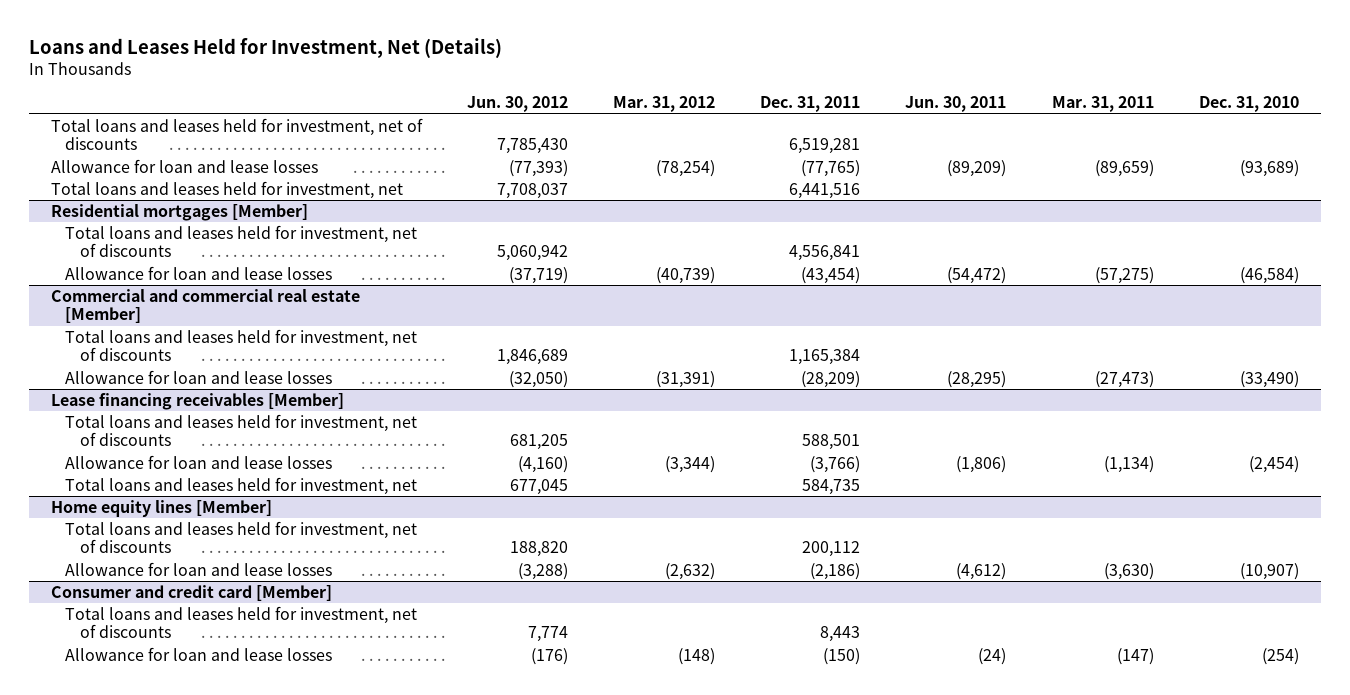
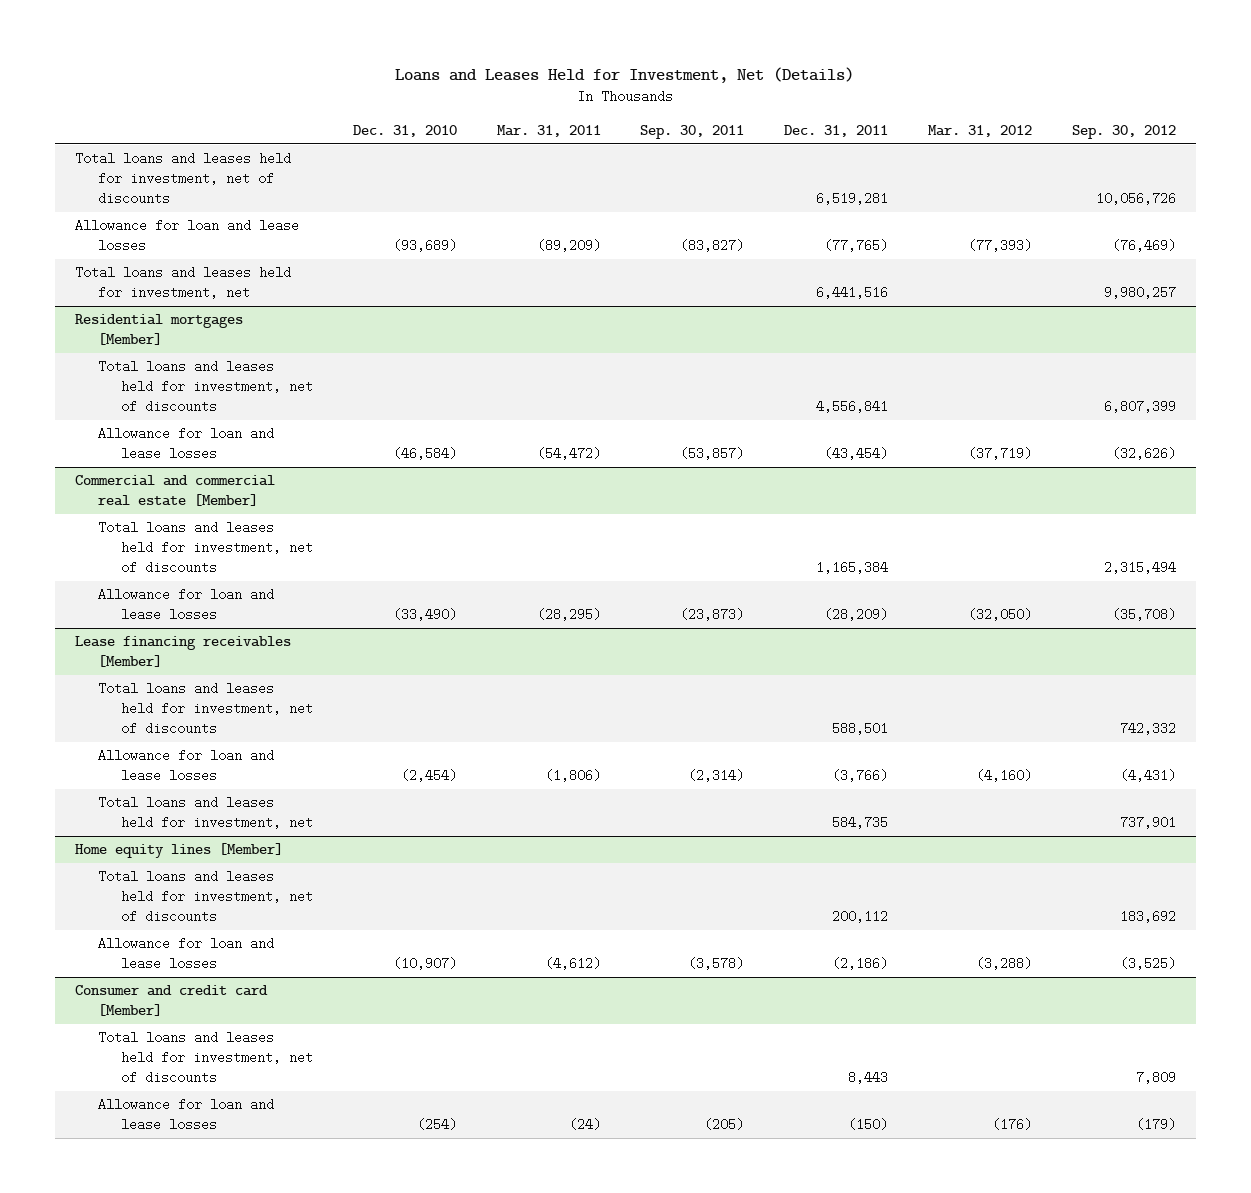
- | Jun. 30, 2012 | Mar. 31, 2012 | Dec. 31, 2011 | Jun. 30, 2011 | Mar. 31, 2011 | Dec. 31, 2010
+ | Dec. 31, 2010 | Mar. 31, 2011 | Sep. 30, 2011 | Dec. 31, 2011 | Mar. 31, 2012 | Sep. 30, 2012
- Allowance for loan and lease losses | (77,393) | (78,254) | (77,765) | (89,209) | (89,659) | (93,689)
+ Allowance for loan and lease losses | (93,689) | (89,209) | (83,827) | (77,765) | (77,393) | (76,469)
@ Residential mortgages [Member]
- Allowance for loan and lease losses | (37,719) | (40,739) | (43,454) | (54,472) | (57,275) | (46,584)
+ Allowance for loan and lease losses | (46,584) | (54,472) | (53,857) | (43,454) | (37,719) | (32,626)
@ Commercial and commercial real estate [Member]
- Allowance for loan and lease losses | (32,050) | (31,391) | (28,209) | (28,295) | (27,473) | (33,490)
+ Allowance for loan and lease losses | (33,490) | (28,295) | (23,873) | (28,209) | (32,050) | (35,708)
@ Lease financing receivables [Member]
- Allowance for loan and lease losses | (4,160) | (3,344) | (3,766) | (1,806) | (1,134) | (2,454)
+ Allowance for loan and lease losses | (2,454) | (1,806) | (2,314) | (3,766) | (4,160) | (4,431)
@ Home equity lines [Member]
- Allowance for loan and lease losses | (3,288) | (2,632) | (2,186) | (4,612) | (3,630) | (10,907)
+ Allowance for loan and lease losses | (10,907) | (4,612) | (3,578) | (2,186) | (3,288) | (3,525)
@ Consumer and credit card [Member]
- Allowance for loan and lease losses | (176) | (148) | (150) | (24) | (147) | (254)
+ Allowance for loan and lease losses | (254) | (24) | (205) | (150) | (176) | (179)

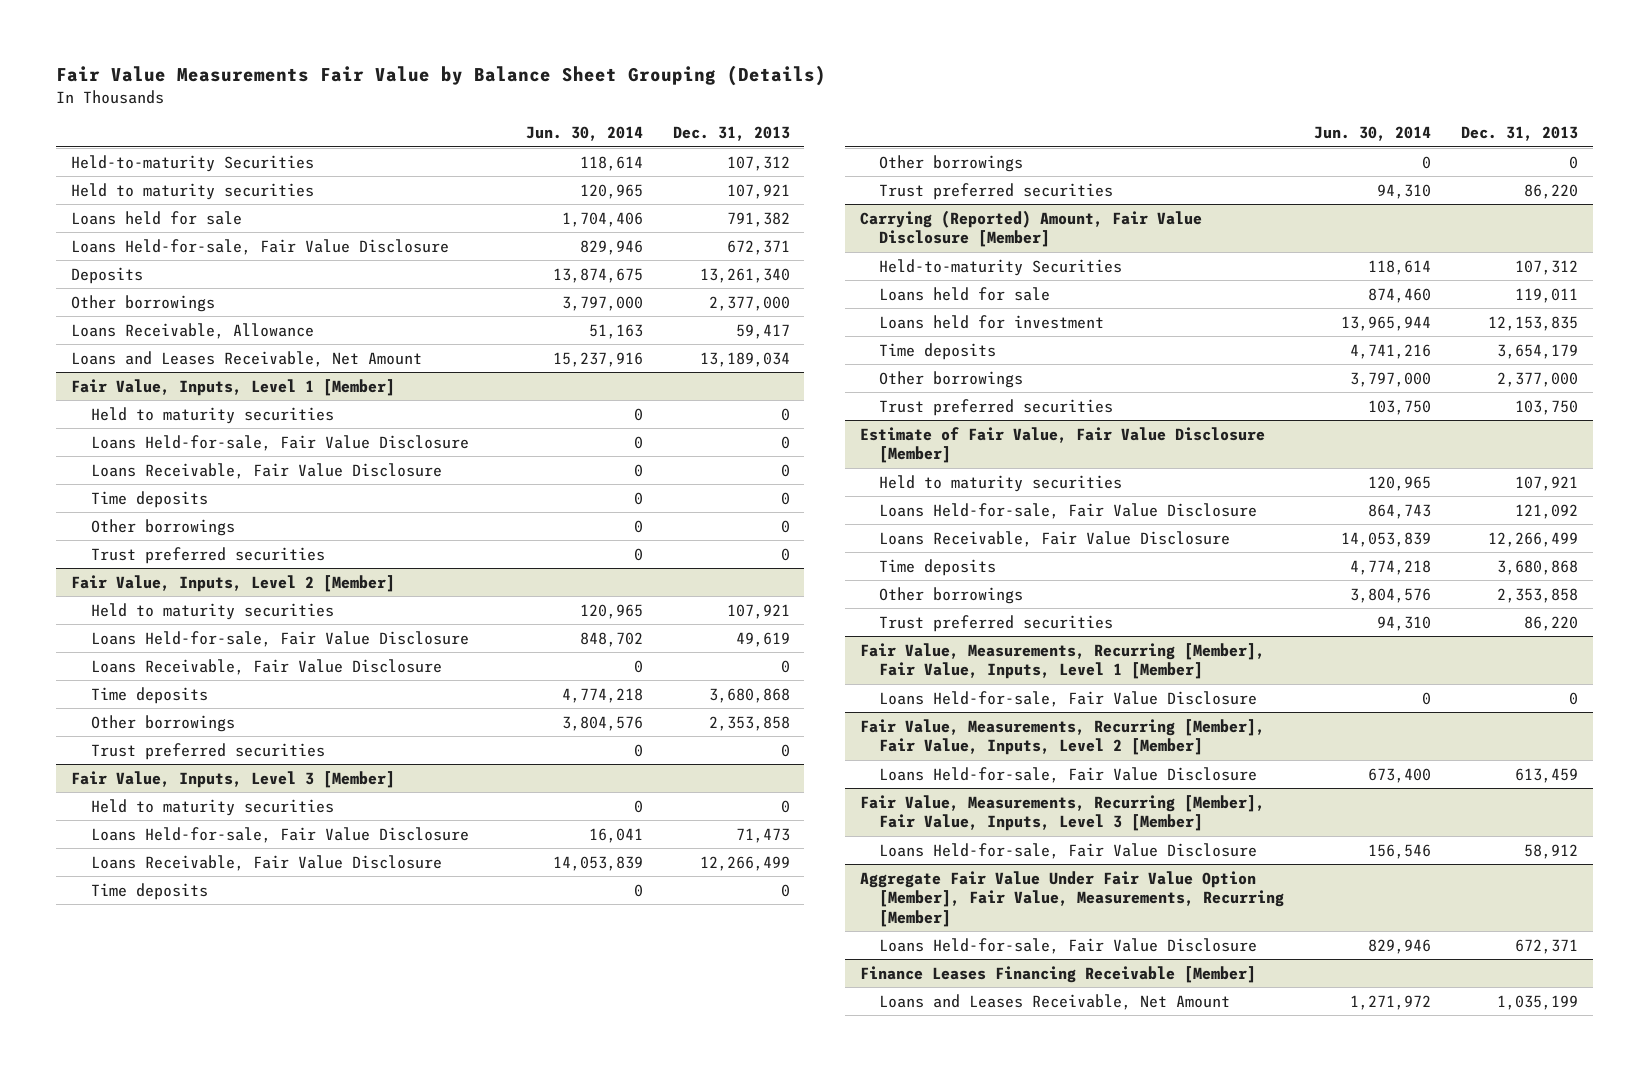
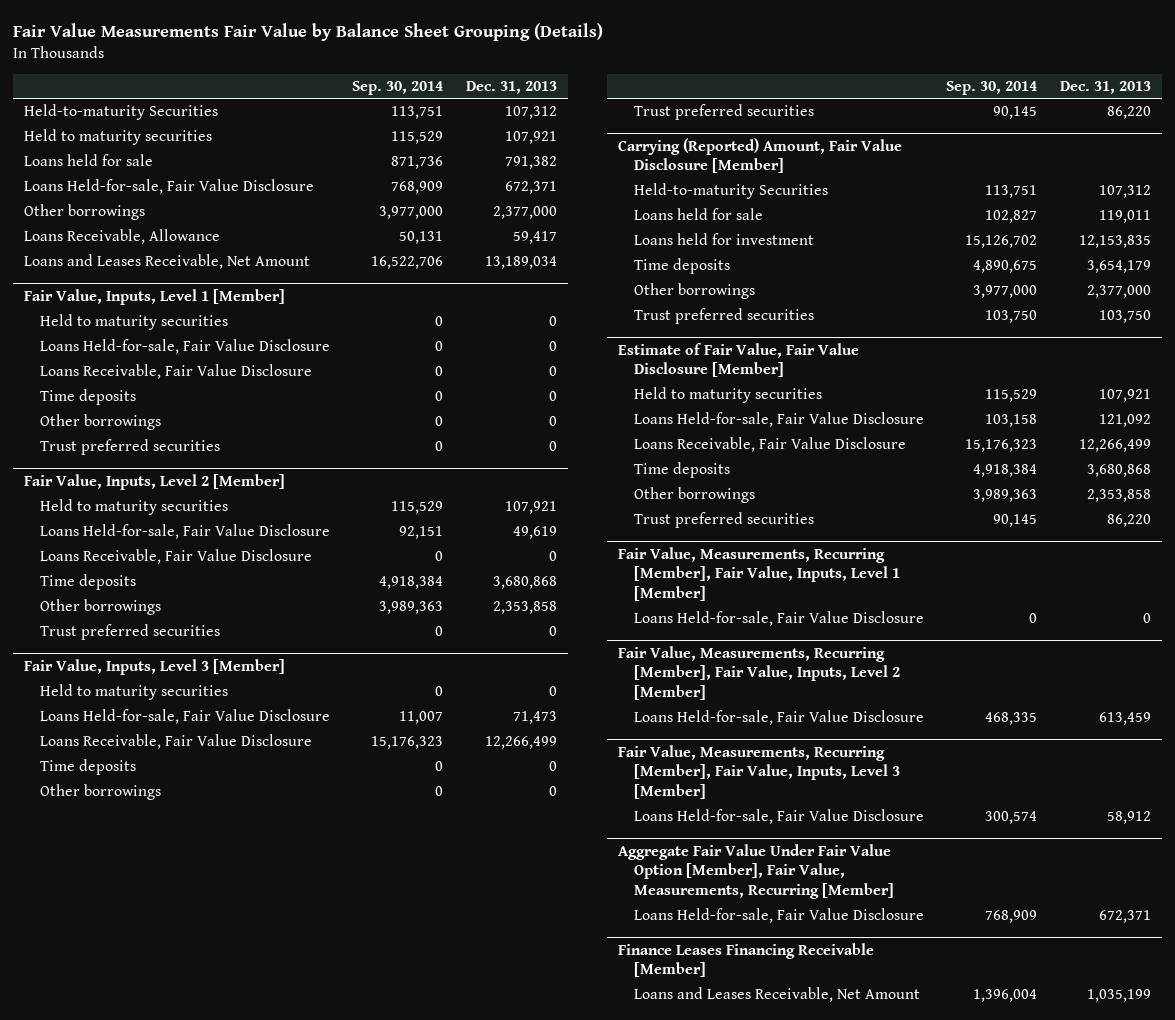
- | Jun. 30, 2014 | Dec. 31, 2013
+ | Sep. 30, 2014 | Dec. 31, 2013
- Deposits | 13,874,675 | 13,261,340

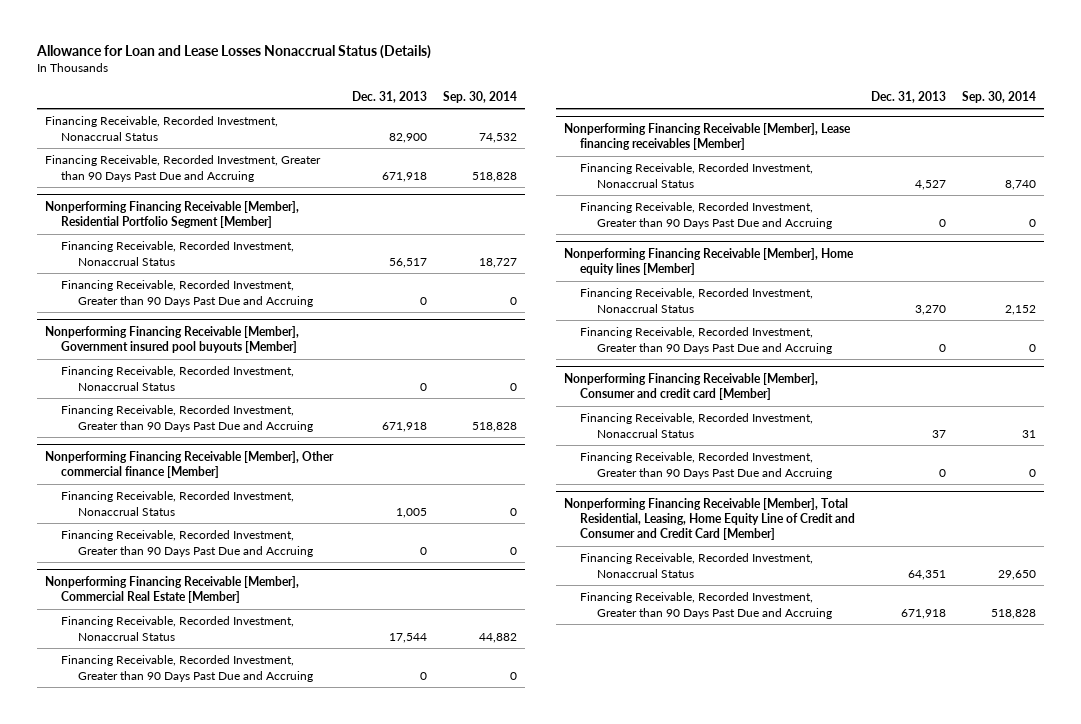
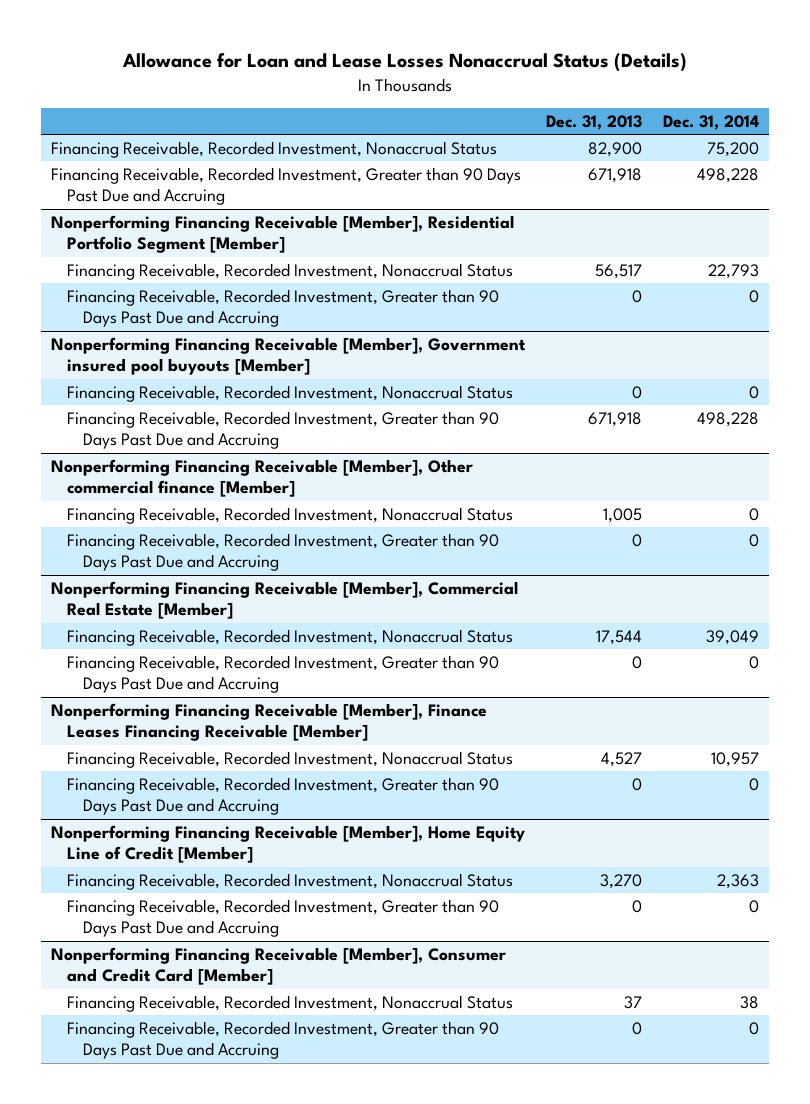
- | Dec. 31, 2013 | Sep. 30, 2014
+ | Dec. 31, 2013 | Dec. 31, 2014
- Nonperforming Financing Receivable [Member], Lease financing receivables [Member]
+ Nonperforming Financing Receivable [Member], Finance Leases Financing Receivable [Member]
- Nonperforming Financing Receivable [Member], Home equity lines [Member]
+ Nonperforming Financing Receivable [Member], Home Equity Line of Credit [Member]
- Nonperforming Financing Receivable [Member], Consumer and credit card [Member]
+ Nonperforming Financing Receivable [Member], Consumer and Credit Card [Member]
- Nonperforming Financing Receivable [Member], Total Residential, Leasing, Home Equity Line of Credit and Consumer and Credit Card [Member]
- Financing Receivable, Recorded Investment, Nonaccrual Status | 64,351 | 29,650
- Financing Receivable, Recorded Investment, Greater than 90 Days Past Due and Accruing | 671,918 | 518,828

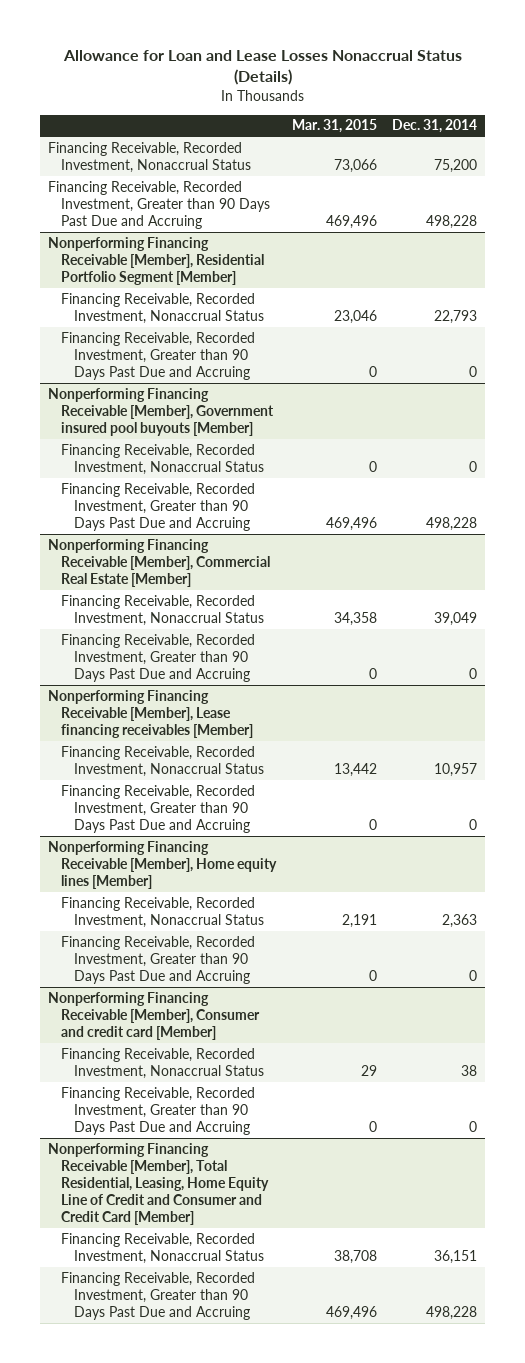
- | Dec. 31, 2013 | Dec. 31, 2014
+ | Mar. 31, 2015 | Dec. 31, 2014
- Nonperforming Financing Receivable [Member], Other commercial finance [Member]
- Financing Receivable, Recorded Investment, Nonaccrual Status | 1,005 | 0
- Financing Receivable, Recorded Investment, Greater than 90 Days Past Due and Accruing | 0 | 0
- Nonperforming Financing Receivable [Member], Finance Leases Financing Receivable [Member]
+ Nonperforming Financing Receivable [Member], Lease financing receivables [Member]
- Nonperforming Financing Receivable [Member], Home Equity Line of Credit [Member]
+ Nonperforming Financing Receivable [Member], Home equity lines [Member]
- Nonperforming Financing Receivable [Member], Consumer and Credit Card [Member]
+ Nonperforming Financing Receivable [Member], Consumer and credit card [Member]
+ Nonperforming Financing Receivable [Member], Total Residential, Leasing, Home Equity Line of Credit and Consumer and Credit Card [Member]
+ Financing Receivable, Recorded Investment, Nonaccrual Status | 38,708 | 36,151
+ Financing Receivable, Recorded Investment, Greater than 90 Days Past Due and Accruing | 469,496 | 498,228

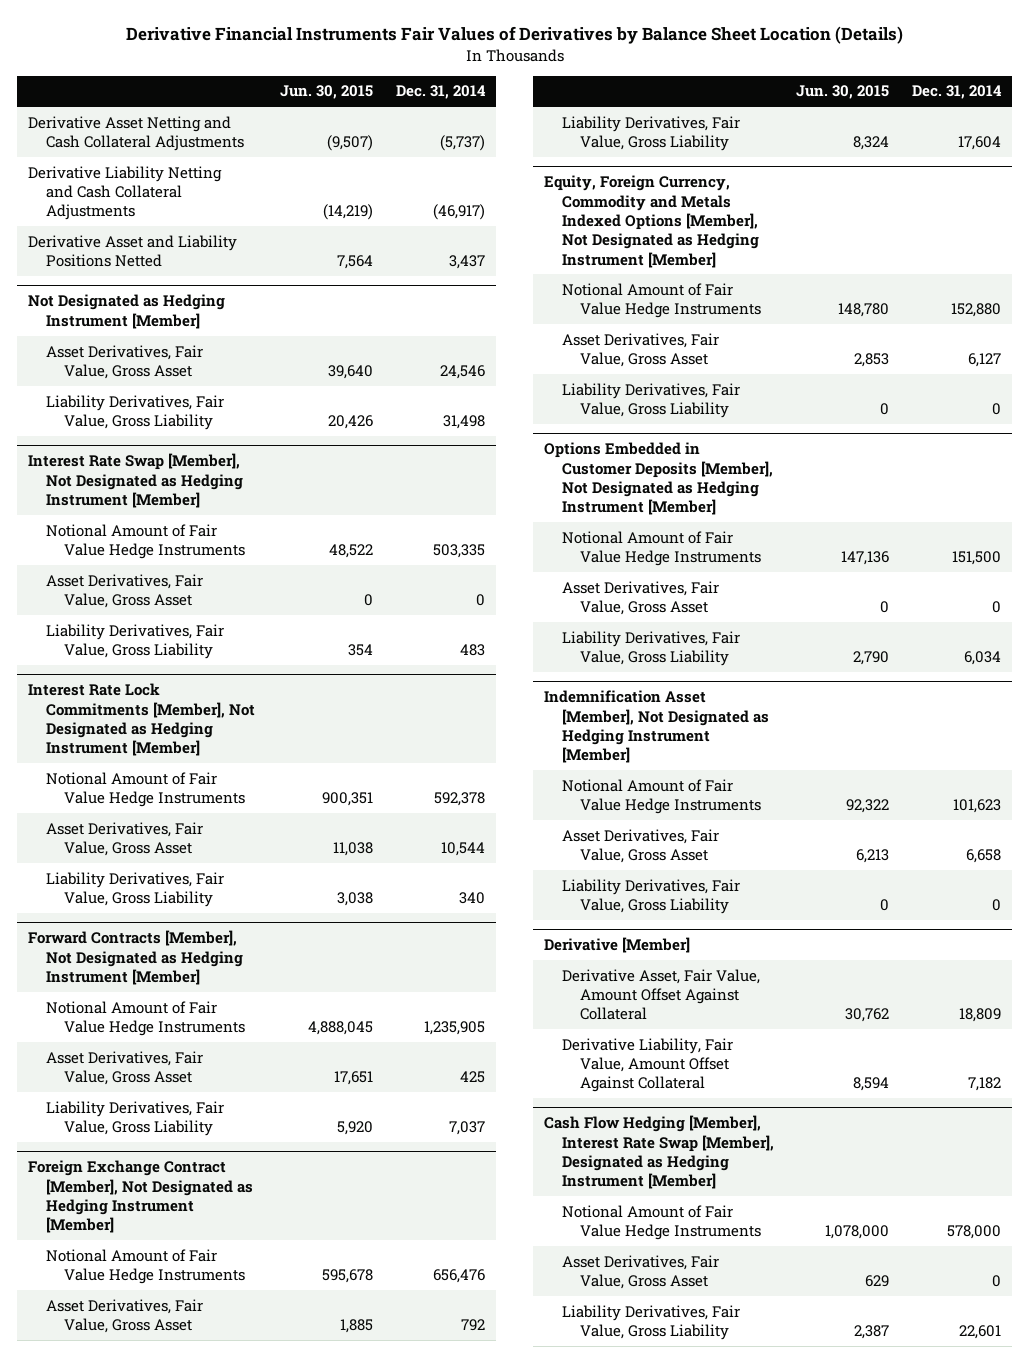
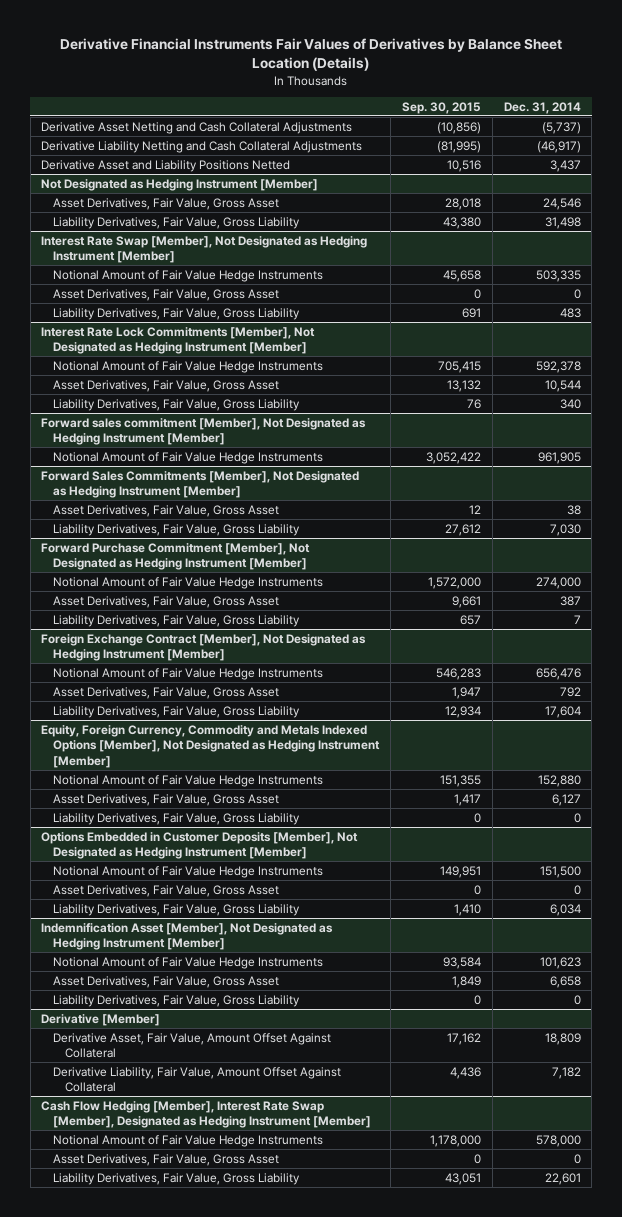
- | Jun. 30, 2015 | Dec. 31, 2014
+ | Sep. 30, 2015 | Dec. 31, 2014
- Forward Contracts [Member], Not Designated as Hedging Instrument [Member]
- Notional Amount of Fair Value Hedge Instruments | 4,888,045 | 1,235,905
- Asset Derivatives, Fair Value, Gross Asset | 17,651 | 425
- Liability Derivatives, Fair Value, Gross Liability | 5,920 | 7,037
+ Forward sales commitment [Member], Not Designated as Hedging Instrument [Member]
+ Notional Amount of Fair Value Hedge Instruments | 3,052,422 | 961,905
+ Forward Sales Commitments [Member], Not Designated as Hedging Instrument [Member]
+ Asset Derivatives, Fair Value, Gross Asset | 12 | 38
+ Liability Derivatives, Fair Value, Gross Liability | 27,612 | 7,030
+ Forward Purchase Commitment [Member], Not Designated as Hedging Instrument [Member]
+ Notional Amount of Fair Value Hedge Instruments | 1,572,000 | 274,000
+ Asset Derivatives, Fair Value, Gross Asset | 9,661 | 387
+ Liability Derivatives, Fair Value, Gross Liability | 657 | 7

